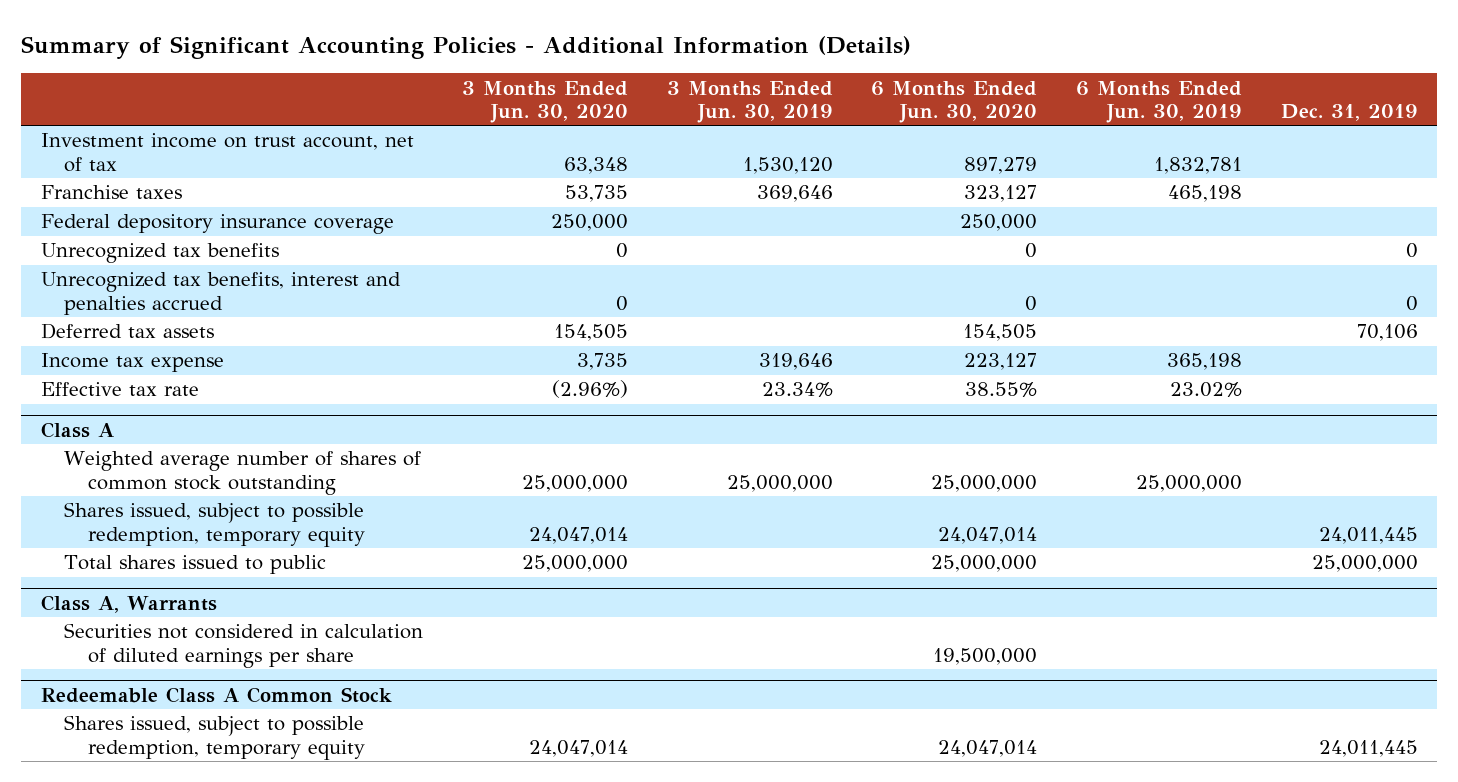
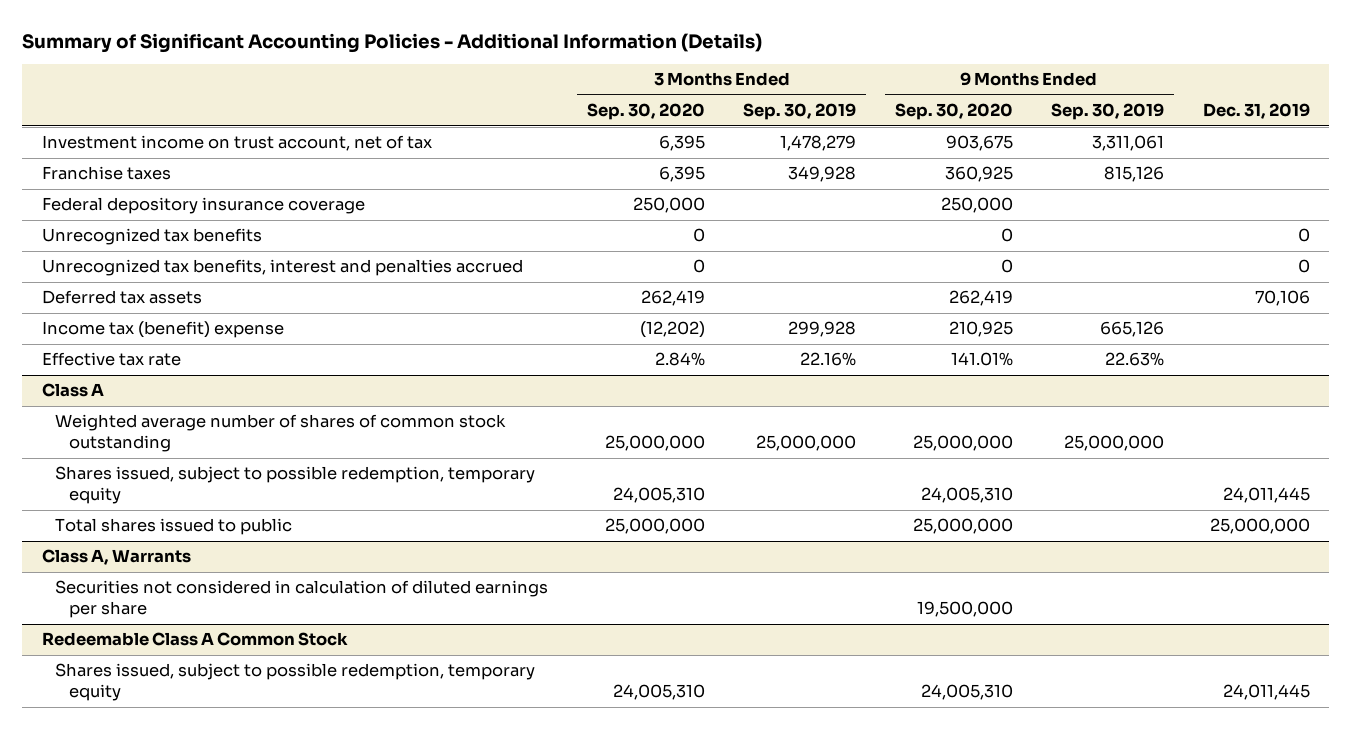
- | 3 Months Ended Jun. 30, 2020 | 3 Months Ended Jun. 30, 2019 | 6 Months Ended Jun. 30, 2020 | 6 Months Ended Jun. 30, 2019 | Dec. 31, 2019
+ | 3 Months Ended Sep. 30, 2020 | 3 Months Ended Sep. 30, 2019 | 9 Months Ended Sep. 30, 2020 | 9 Months Ended Sep. 30, 2019 | Dec. 31, 2019
- Income tax expense | 3,735 | 319,646 | 223,127 | 365,198 |
+ Income tax (benefit) expense | (12,202) | 299,928 | 210,925 | 665,126 |

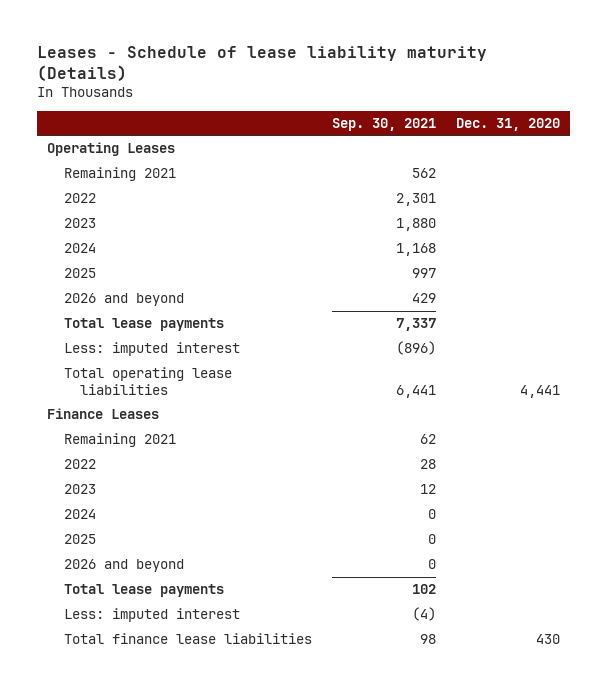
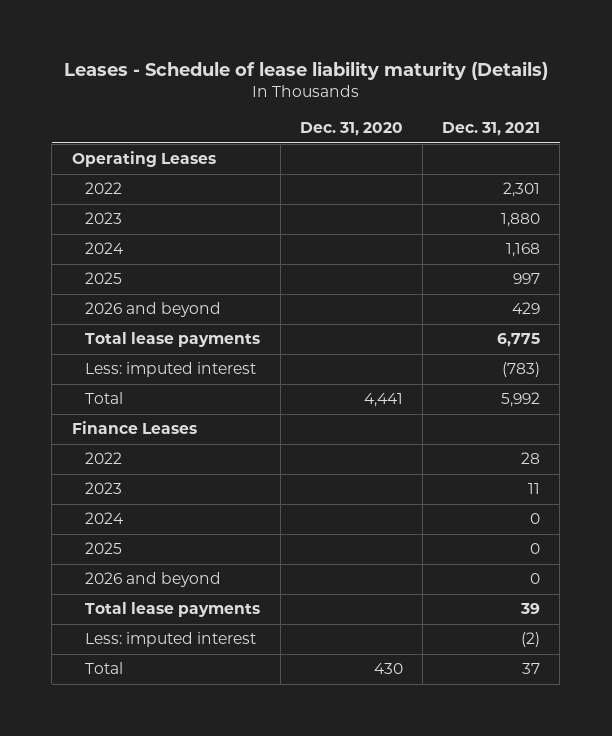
- | Sep. 30, 2021 | Dec. 31, 2020
+ | Dec. 31, 2020 | Dec. 31, 2021
- Remaining 2021 | 562 |
- Total operating lease liabilities | 6,441 | 4,441
+ Total | 4,441 | 5,992
- Remaining 2021 | 62 |
- Total finance lease liabilities | 98 | 430
+ Total | 430 | 37

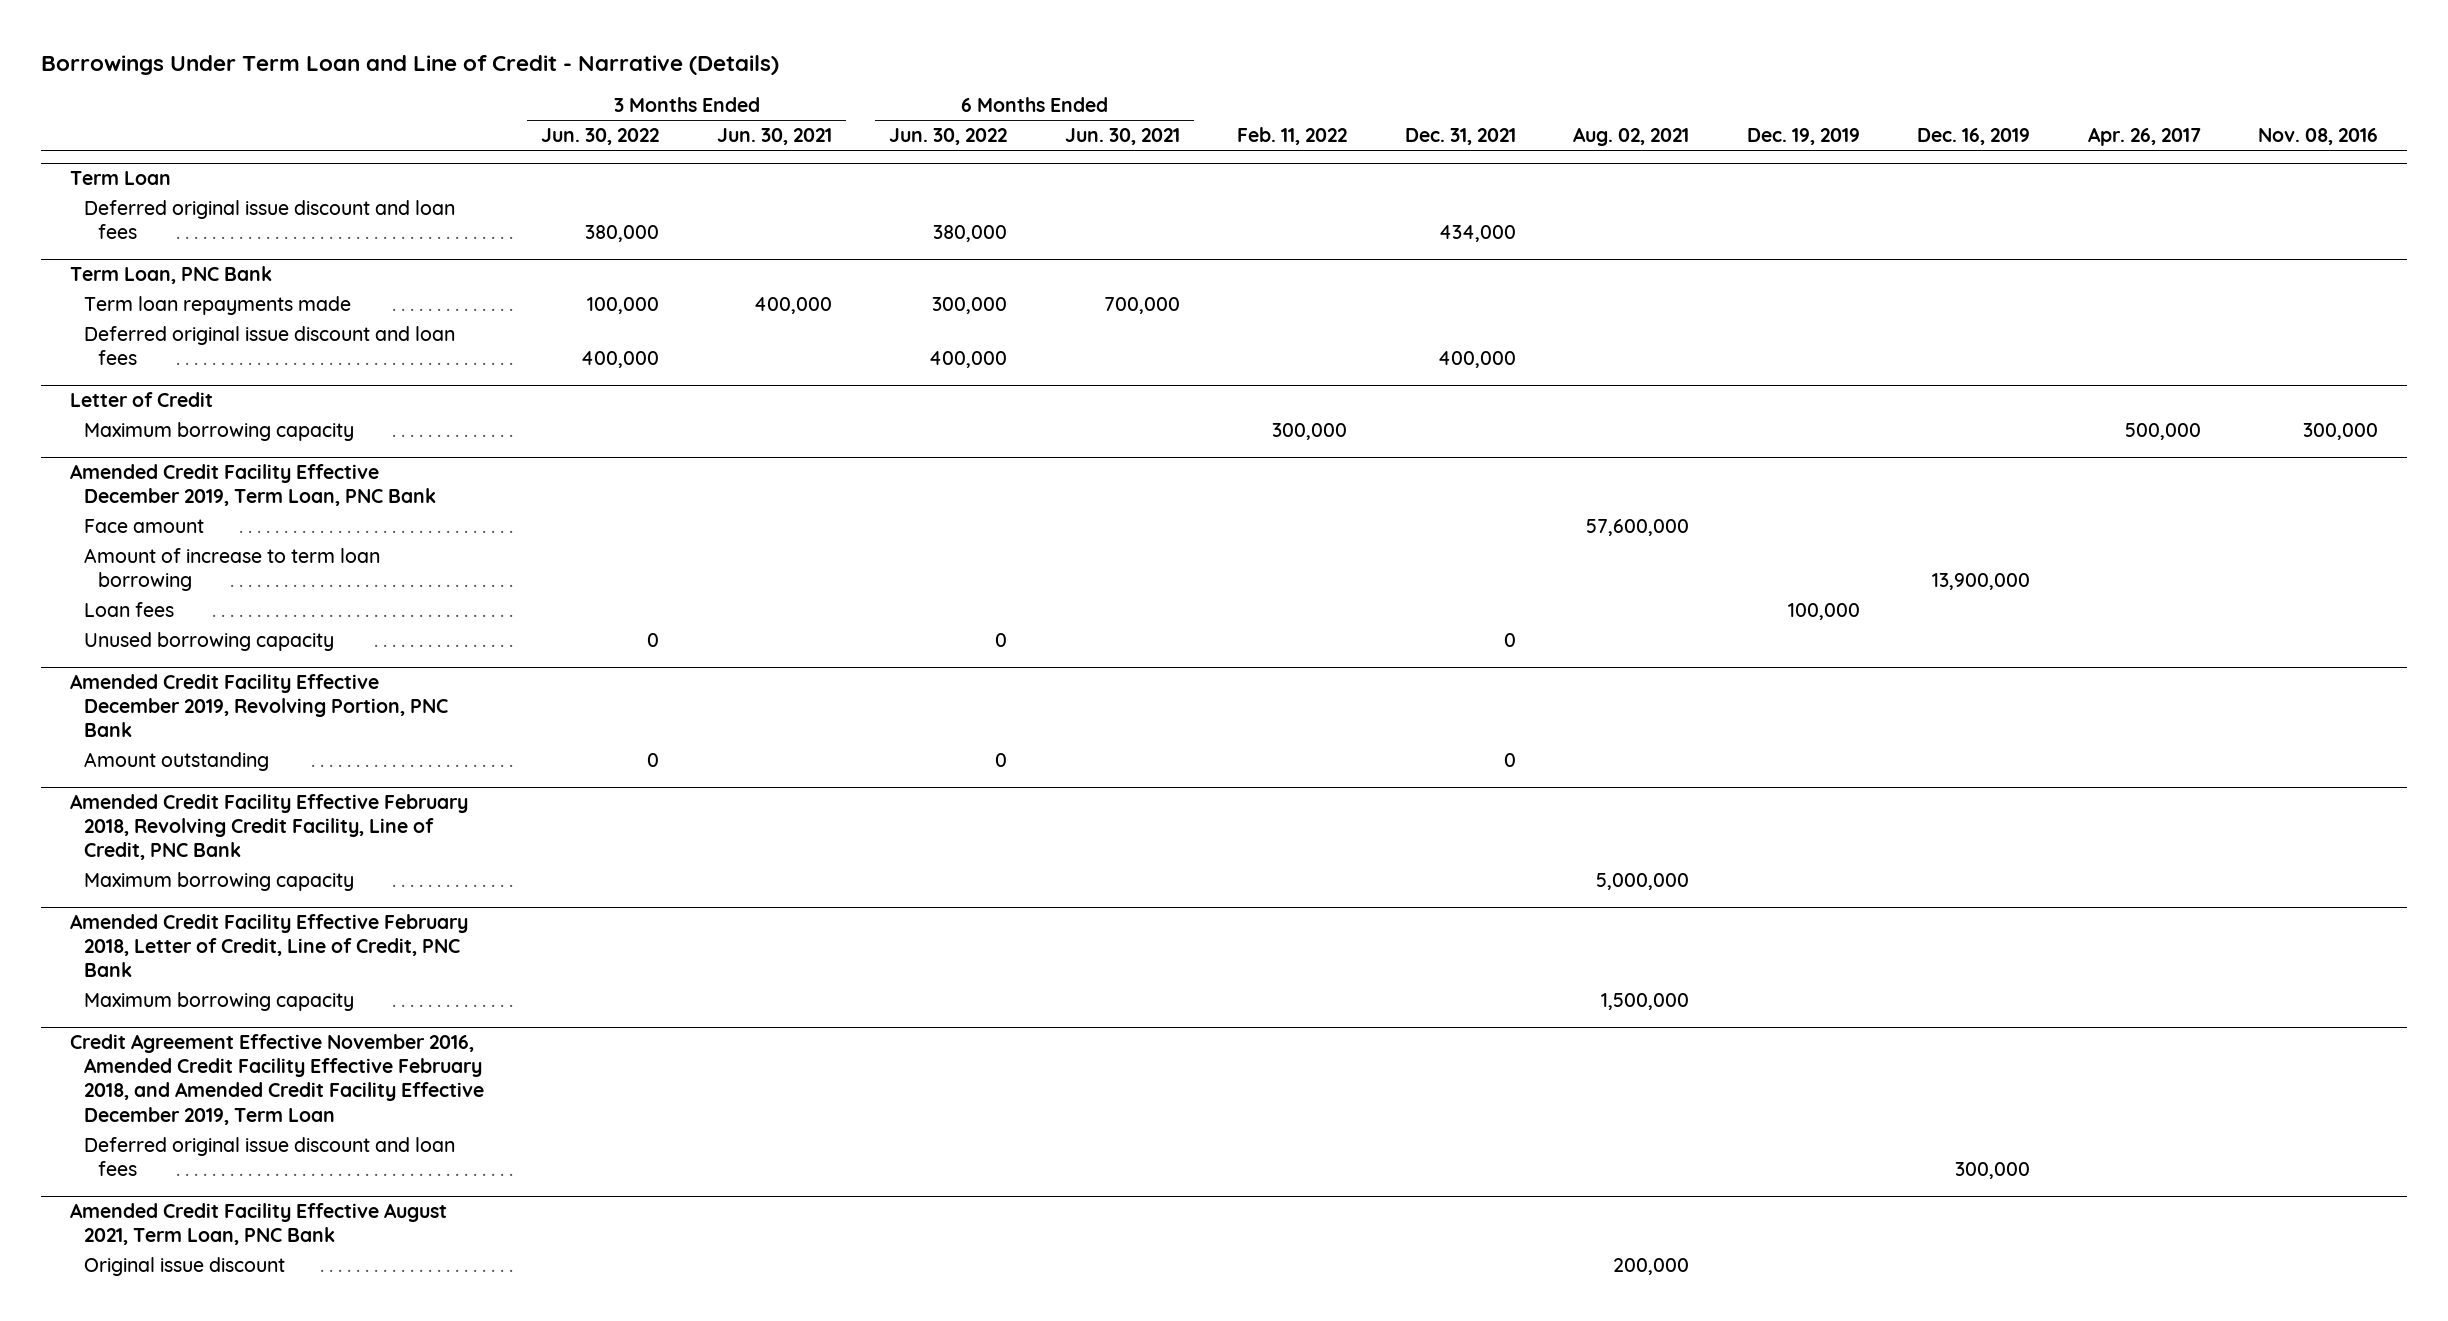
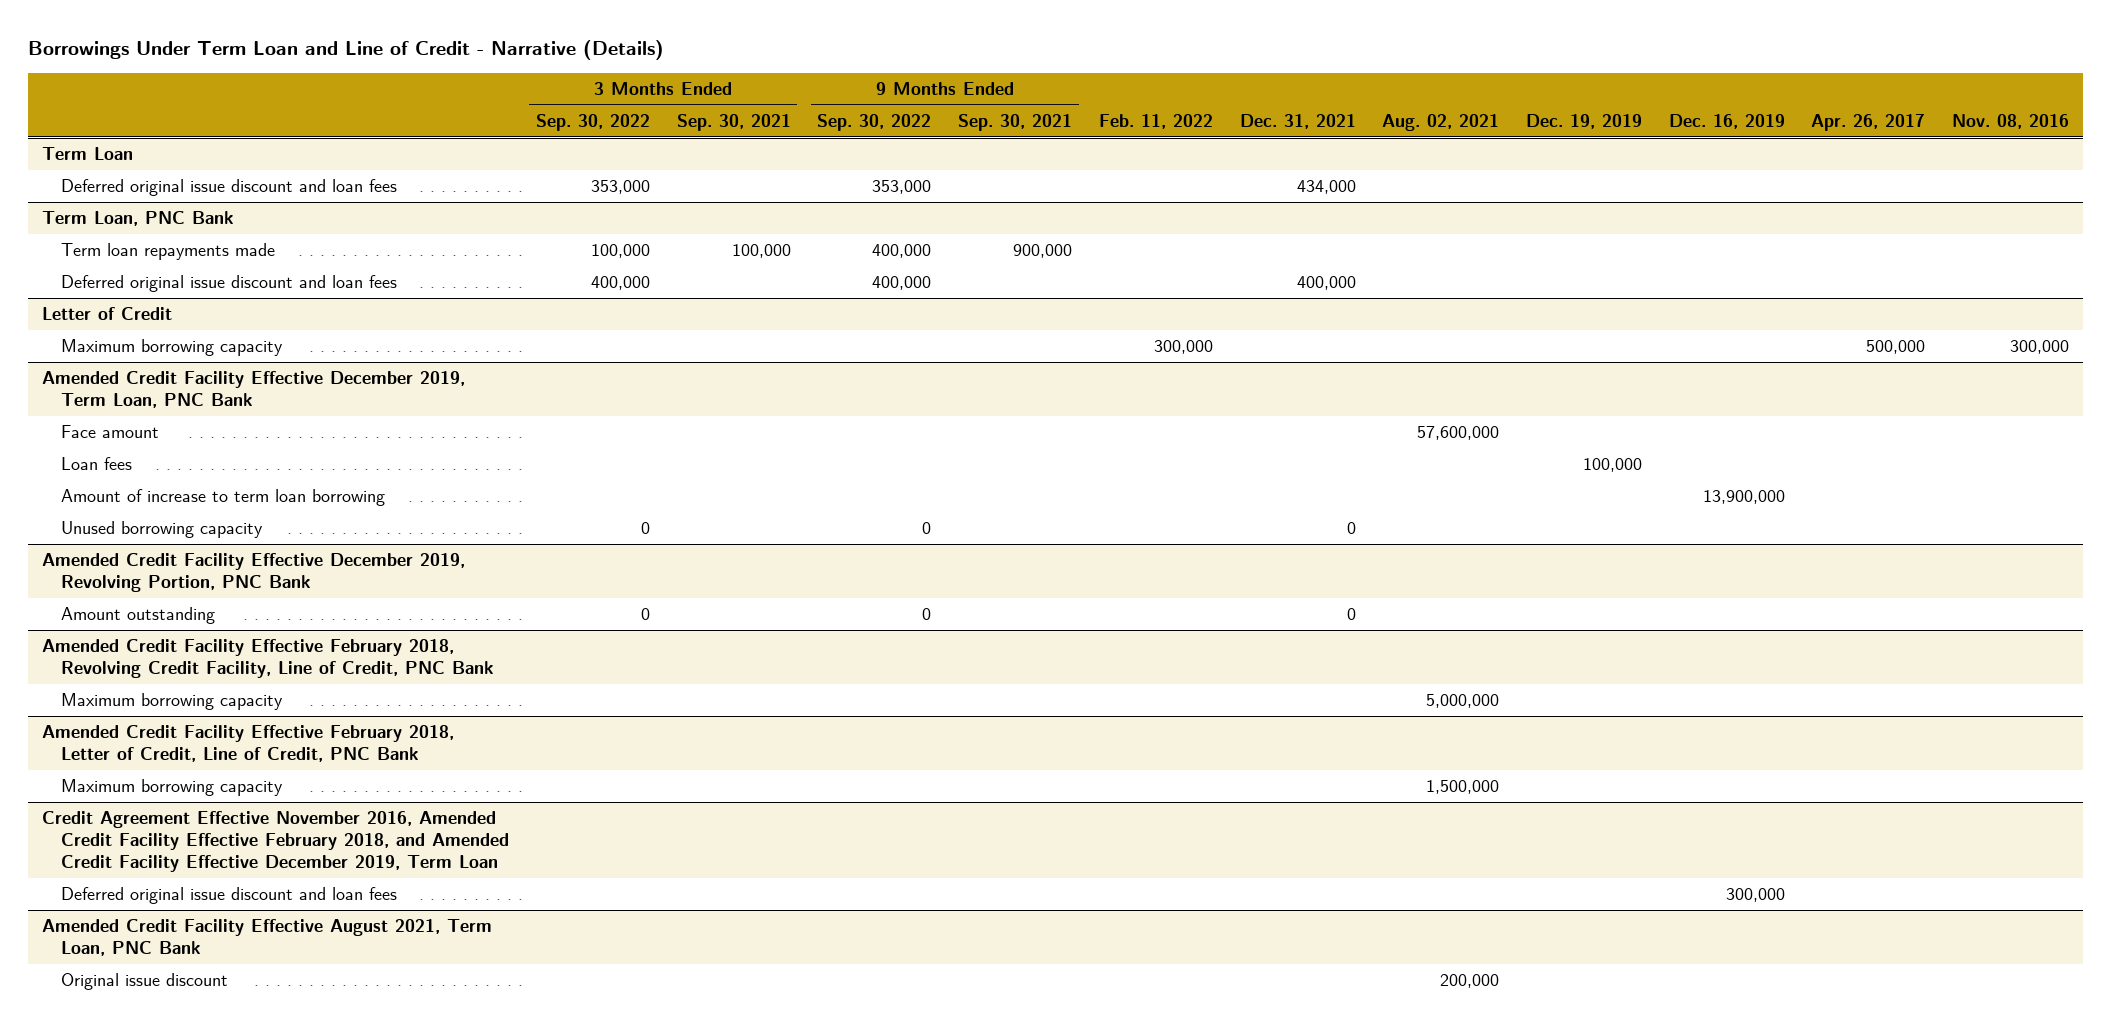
- | 3 Months Ended Jun. 30, 2022 | 3 Months Ended Jun. 30, 2021 | 6 Months Ended Jun. 30, 2022 | 6 Months Ended Jun. 30, 2021 | Feb. 11, 2022 | Dec. 31, 2021 | Aug. 02, 2021 | Dec. 19, 2019 | Dec. 16, 2019 | Apr. 26, 2017 | Nov. 08, 2016
+ | 3 Months Ended Sep. 30, 2022 | 3 Months Ended Sep. 30, 2021 | 9 Months Ended Sep. 30, 2022 | 9 Months Ended Sep. 30, 2021 | Feb. 11, 2022 | Dec. 31, 2021 | Aug. 02, 2021 | Dec. 19, 2019 | Dec. 16, 2019 | Apr. 26, 2017 | Nov. 08, 2016
@ Amended Credit Facility Effective December 2019, Term Loan, PNC Bank
moved down: Amount of increase to term loan borrowing | | | | | | | | | 13,900,000 | |

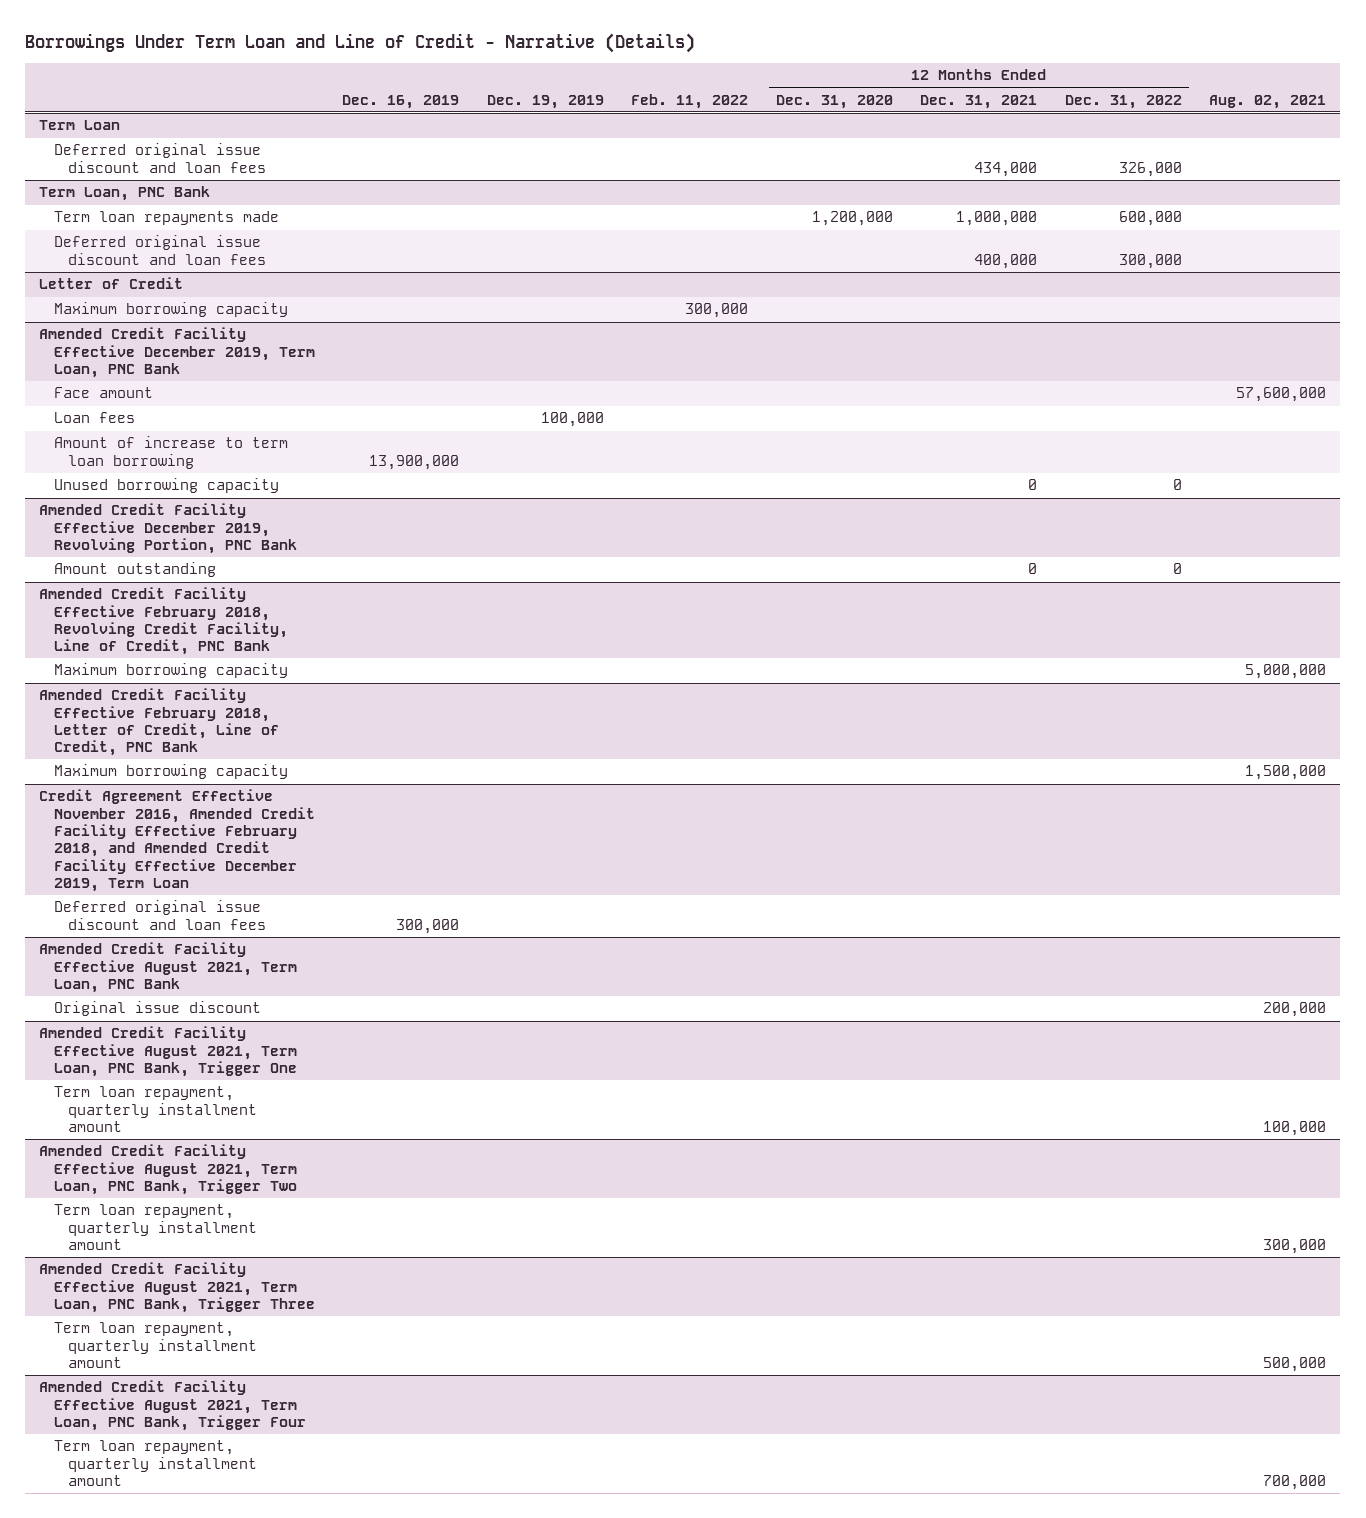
- | 3 Months Ended Sep. 30, 2022 | 3 Months Ended Sep. 30, 2021 | 9 Months Ended Sep. 30, 2022 | 9 Months Ended Sep. 30, 2021 | Feb. 11, 2022 | Dec. 31, 2021 | Aug. 02, 2021 | Dec. 19, 2019 | Dec. 16, 2019 | Apr. 26, 2017 | Nov. 08, 2016
+ | Dec. 16, 2019 | Dec. 19, 2019 | Feb. 11, 2022 | 12 Months Ended Dec. 31, 2020 | 12 Months Ended Dec. 31, 2021 | 12 Months Ended Dec. 31, 2022 | Aug. 02, 2021
+ Amended Credit Facility Effective August 2021, Term Loan, PNC Bank, Trigger One
+ Term loan repayment, quarterly installment amount | | | | | | | 100,000
+ Amended Credit Facility Effective August 2021, Term Loan, PNC Bank, Trigger Two
+ Term loan repayment, quarterly installment amount | | | | | | | 300,000
+ Amended Credit Facility Effective August 2021, Term Loan, PNC Bank, Trigger Three
+ Term loan repayment, quarterly installment amount | | | | | | | 500,000
+ Amended Credit Facility Effective August 2021, Term Loan, PNC Bank, Trigger Four
+ Term loan repayment, quarterly installment amount | | | | | | | 700,000

